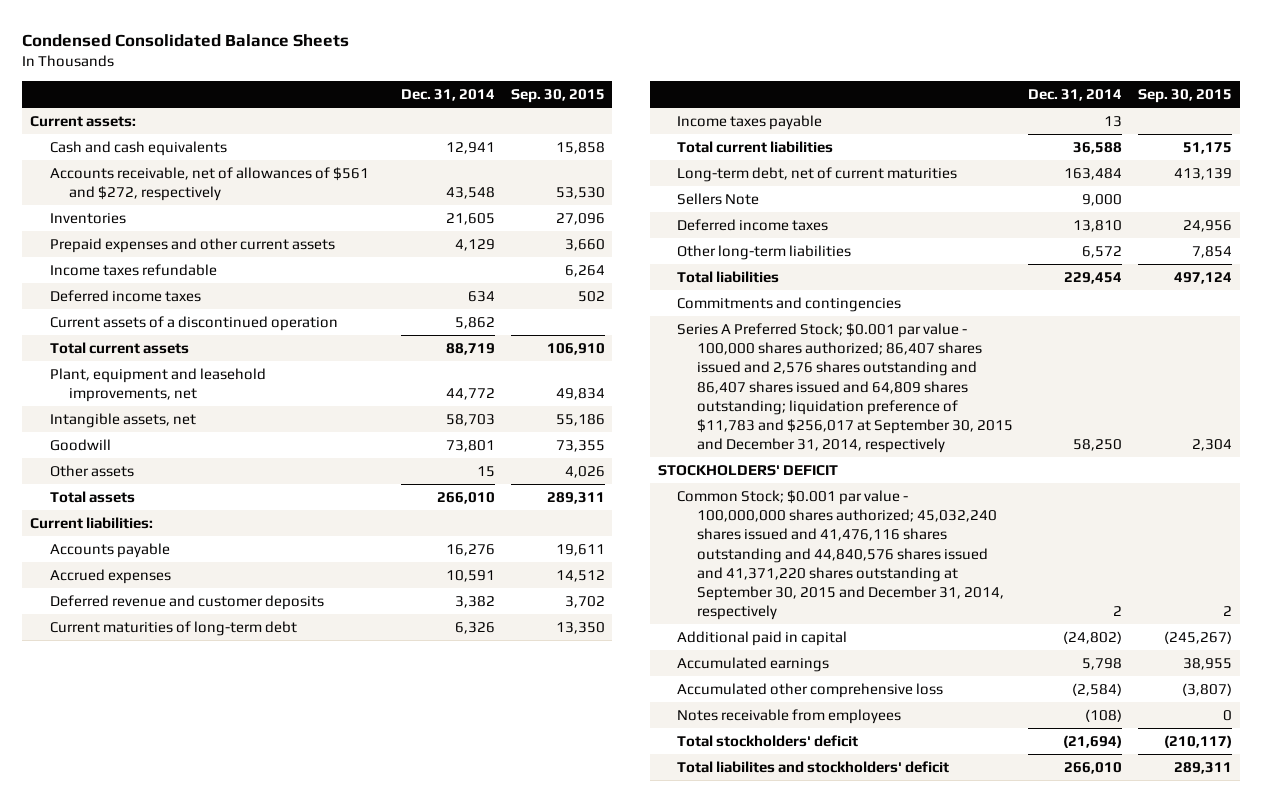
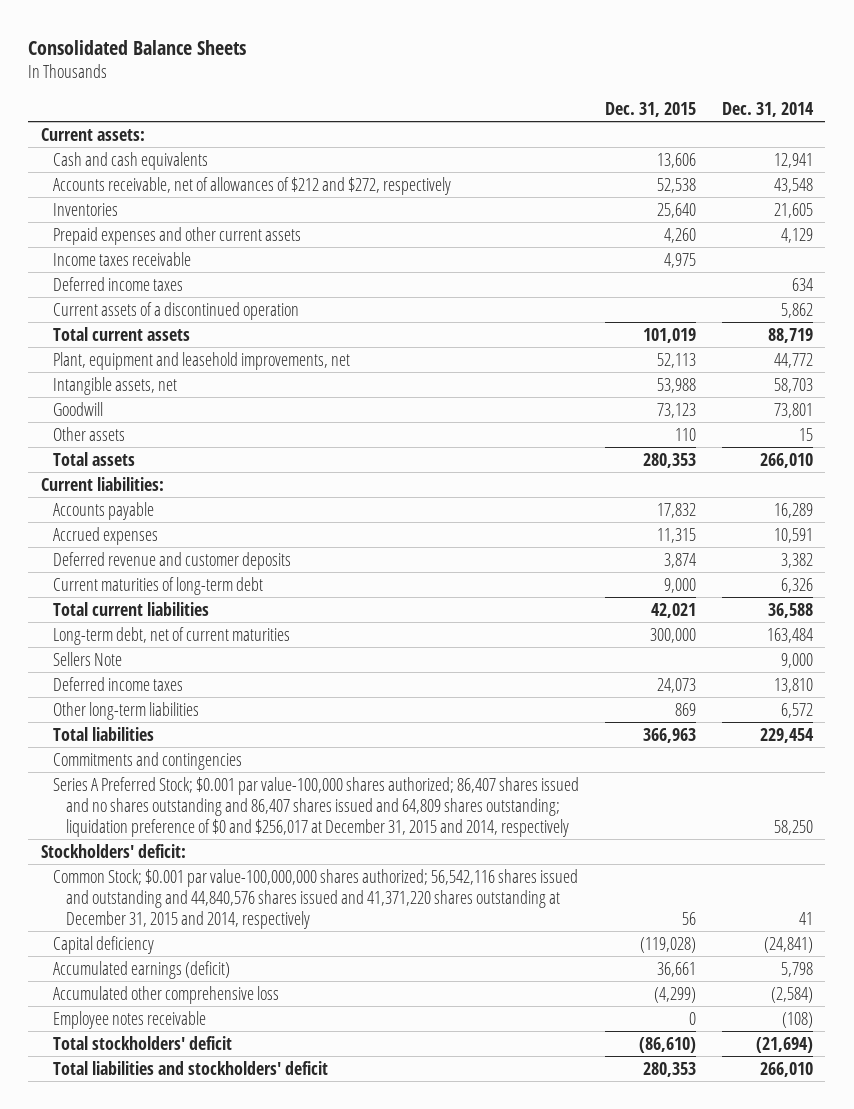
- Condensed Consolidated Balance Sheets
+ Consolidated Balance Sheets
- | Dec. 31, 2014 | Sep. 30, 2015
+ | Dec. 31, 2015 | Dec. 31, 2014
- Accounts receivable, net of allowances of $561 and $272, respectively | 43,548 | 53,530
+ Accounts receivable, net of allowances of $212 and $272, respectively | 52,538 | 43,548
- Income taxes refundable | | 6,264
+ Income taxes receivable | 4,975 |
- Accounts payable | 16,276 | 19,611
+ Accounts payable | 17,832 | 16,289
- Income taxes payable | 13 |
- Series A Preferred Stock; $0.001 par value - 100,000 shares authorized; 86,407 shares issued and 2,576 shares outstanding and 86,407 shares issued and 64,809 shares outstanding; liquidation preference of $11,783 and $256,017 at September 30, 2015 and December 31, 2014, respectively | 58,250 | 2,304
- STOCKHOLDERS' DEFICIT
- Common Stock; $0.001 par value - 100,000,000 shares authorized; 45,032,240 shares issued and 41,476,116 shares outstanding and 44,840,576 shares issued and 41,371,220 shares outstanding at September 30, 2015 and December 31, 2014, respectively | 2 | 2
- Additional paid in capital | (24,802) | (245,267)
- Accumulated earnings | 5,798 | 38,955
+ Series A Preferred Stock; $0.001 par value-100,000 shares authorized; 86,407 shares issued and no shares outstanding and 86,407 shares issued and 64,809 shares outstanding; liquidation preference of $0 and $256,017 at December 31, 2015 and 2014, respectively | | 58,250
+ Stockholders' deficit:
+ Common Stock; $0.001 par value-100,000,000 shares authorized; 56,542,116 shares issued and outstanding and 44,840,576 shares issued and 41,371,220 shares outstanding at December 31, 2015 and 2014, respectively | 56 | 41
+ Capital deficiency | (119,028) | (24,841)
+ Accumulated earnings (deficit) | 36,661 | 5,798
- Notes receivable from employees | (108) | 0
+ Employee notes receivable | 0 | (108)
- Total liabilites and stockholders' deficit | 266,010 | 289,311
+ Total liabilities and stockholders' deficit | 280,353 | 266,010

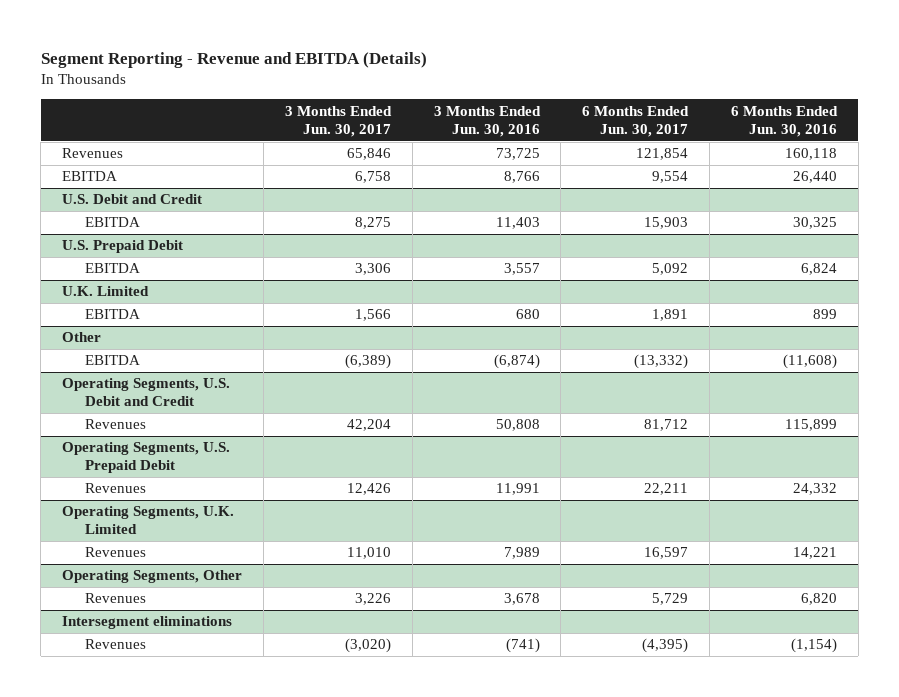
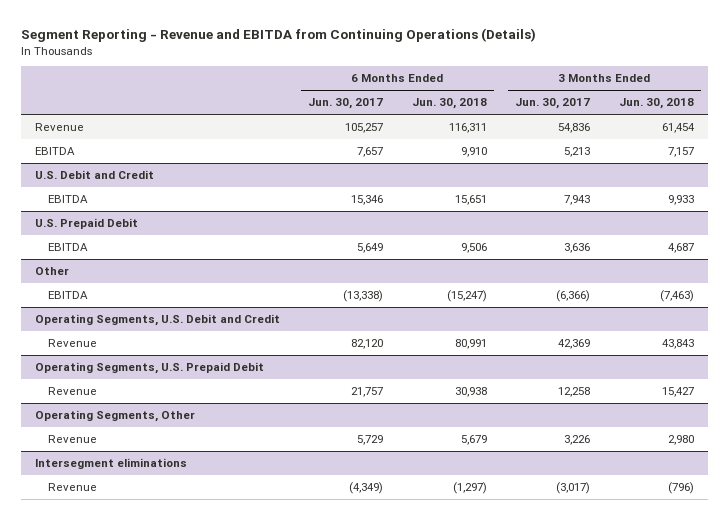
- Segment Reporting - Revenue and EBITDA (Details)
+ Segment Reporting - Revenue and EBITDA from Continuing Operations (Details)
- | 3 Months Ended Jun. 30, 2017 | 3 Months Ended Jun. 30, 2016 | 6 Months Ended Jun. 30, 2017 | 6 Months Ended Jun. 30, 2016
+ | 6 Months Ended Jun. 30, 2017 | 6 Months Ended Jun. 30, 2018 | 3 Months Ended Jun. 30, 2017 | 3 Months Ended Jun. 30, 2018
- Revenues | 65,846 | 73,725 | 121,854 | 160,118
- EBITDA | 6,758 | 8,766 | 9,554 | 26,440
+ Revenue | 105,257 | 116,311 | 54,836 | 61,454
+ EBITDA | 7,657 | 9,910 | 5,213 | 7,157
@ U.S. Debit and Credit
- EBITDA | 8,275 | 11,403 | 15,903 | 30,325
+ EBITDA | 15,346 | 15,651 | 7,943 | 9,933
@ U.S. Prepaid Debit
- EBITDA | 3,306 | 3,557 | 5,092 | 6,824
- U.K. Limited
- EBITDA | 1,566 | 680 | 1,891 | 899
@ U.S. Prepaid Debit
+ EBITDA | 5,649 | 9,506 | 3,636 | 4,687
@ Other
- EBITDA | (6,389) | (6,874) | (13,332) | (11,608)
+ EBITDA | (13,338) | (15,247) | (6,366) | (7,463)
@ Operating Segments, U.S. Debit and Credit
- Revenues | 42,204 | 50,808 | 81,712 | 115,899
+ Revenue | 82,120 | 80,991 | 42,369 | 43,843
@ Operating Segments, U.S. Prepaid Debit
- Revenues | 12,426 | 11,991 | 22,211 | 24,332
- Operating Segments, U.K. Limited
- Revenues | 11,010 | 7,989 | 16,597 | 14,221
@ Operating Segments, U.S. Prepaid Debit
+ Revenue | 21,757 | 30,938 | 12,258 | 15,427
@ Operating Segments, Other
- Revenues | 3,226 | 3,678 | 5,729 | 6,820
+ Revenue | 5,729 | 5,679 | 3,226 | 2,980
@ Intersegment eliminations
- Revenues | (3,020) | (741) | (4,395) | (1,154)
+ Revenue | (4,349) | (1,297) | (3,017) | (796)

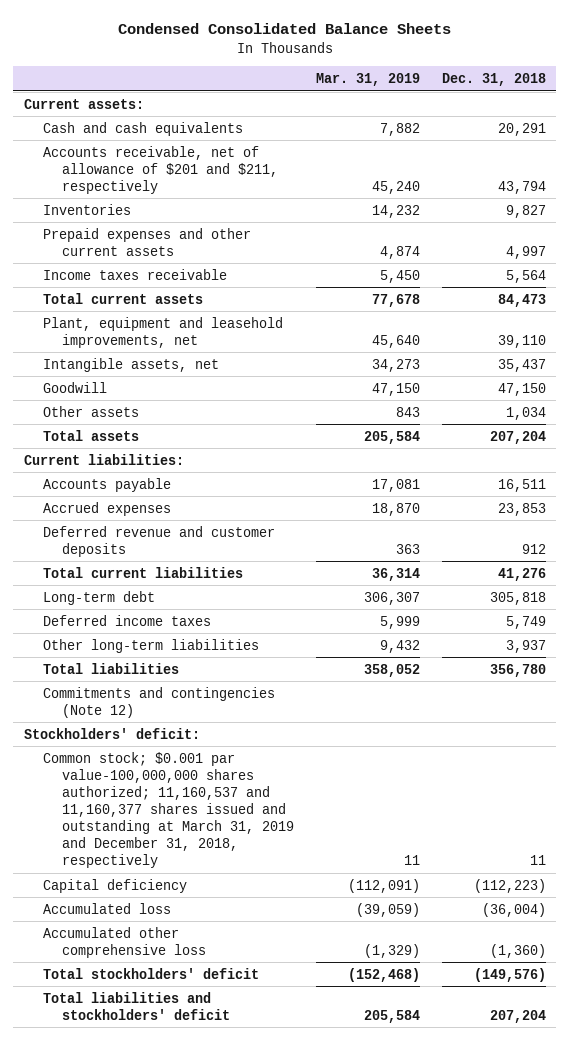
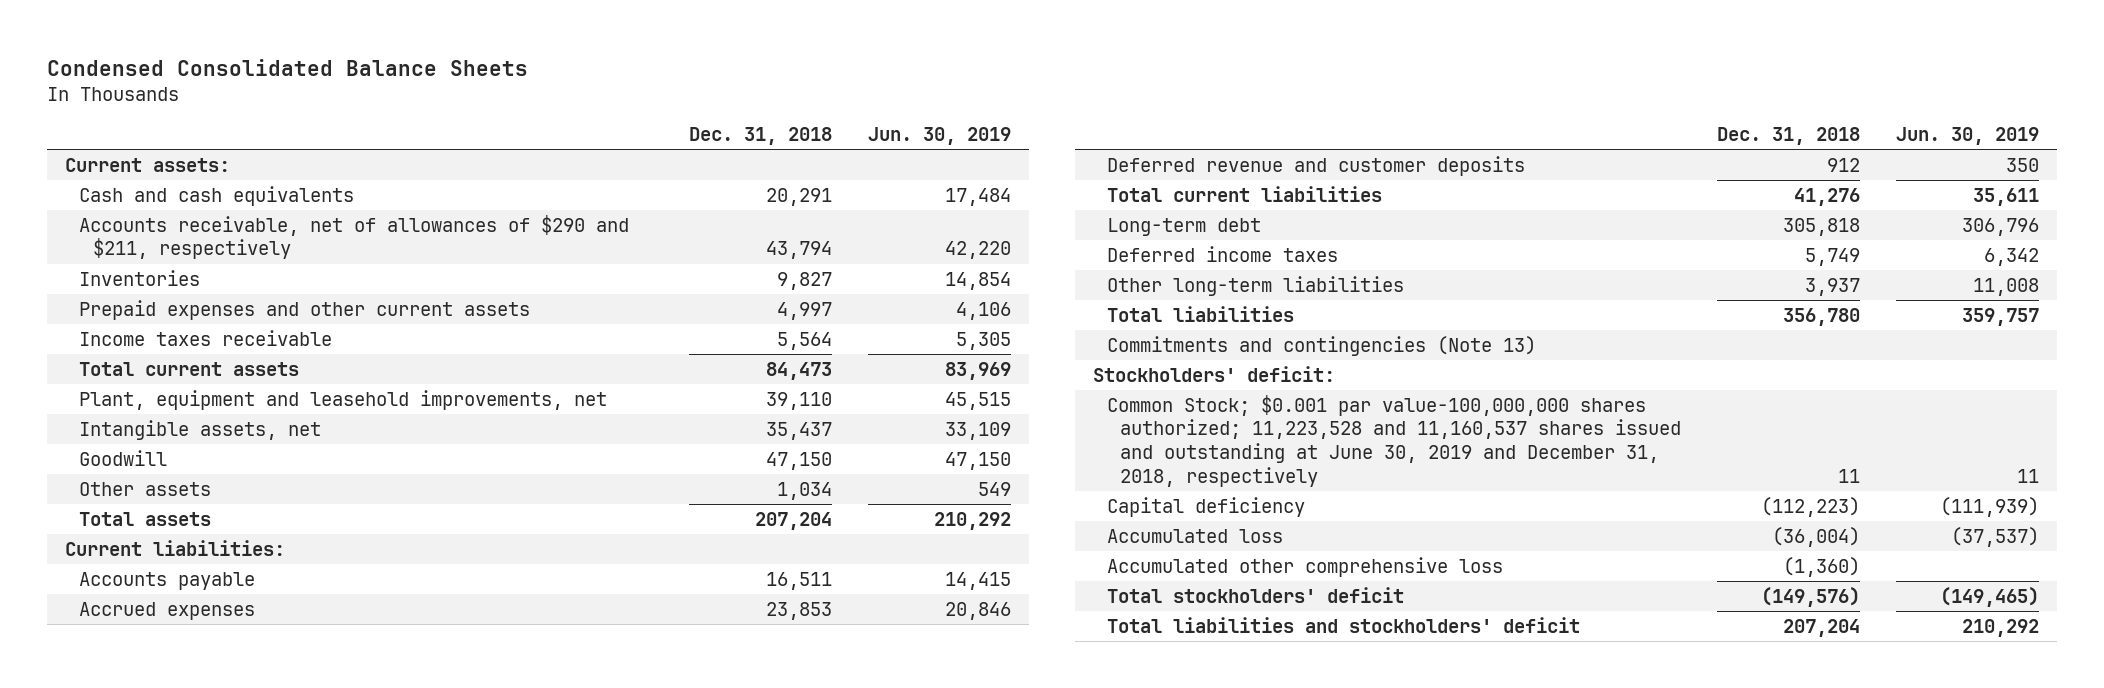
- | Mar. 31, 2019 | Dec. 31, 2018
+ | Dec. 31, 2018 | Jun. 30, 2019
- Accounts receivable, net of allowance of $201 and $211, respectively | 45,240 | 43,794
+ Accounts receivable, net of allowances of $290 and $211, respectively | 43,794 | 42,220
- Commitments and contingencies (Note 12)
+ Commitments and contingencies (Note 13)
- Common stock; $0.001 par value-100,000,000 shares authorized; 11,160,537 and 11,160,377 shares issued and outstanding at March 31, 2019 and December 31, 2018, respectively | 11 | 11
+ Common Stock; $0.001 par value-100,000,000 shares authorized; 11,223,528 and 11,160,537 shares issued and outstanding at June 30, 2019 and December 31, 2018, respectively | 11 | 11

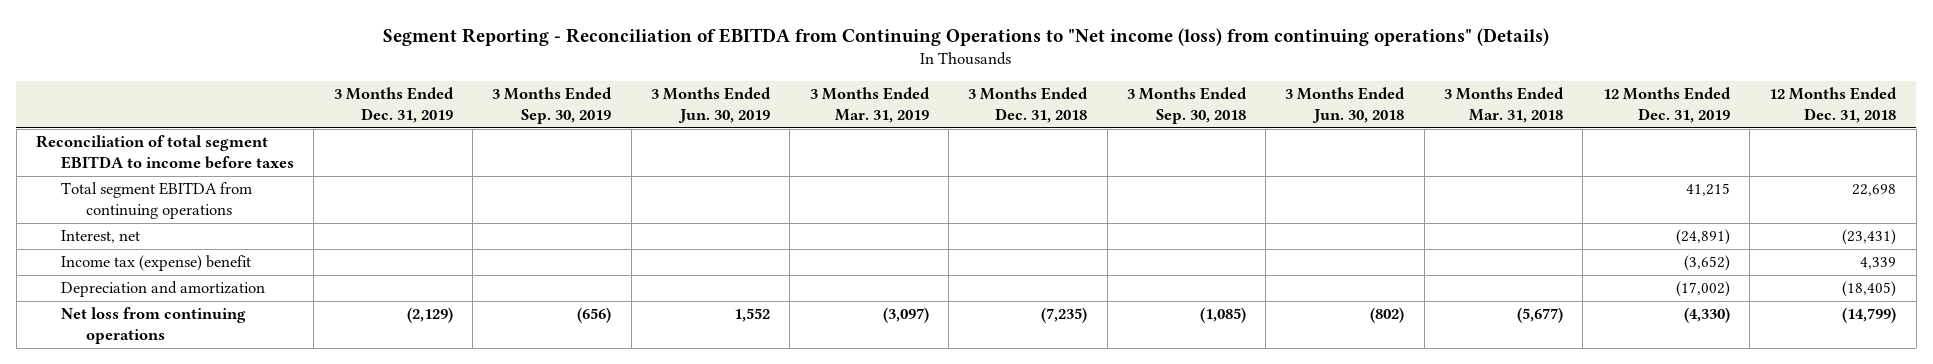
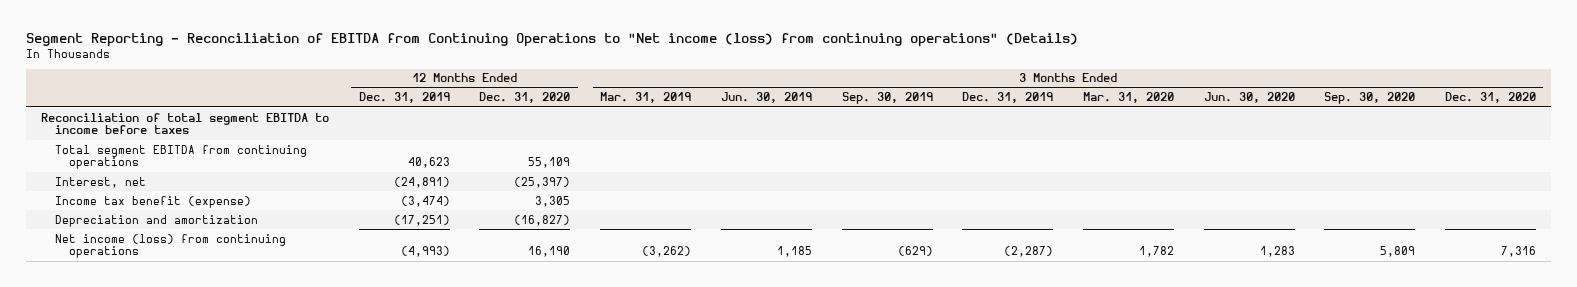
- | 3 Months Ended Dec. 31, 2019 | 3 Months Ended Sep. 30, 2019 | 3 Months Ended Jun. 30, 2019 | 3 Months Ended Mar. 31, 2019 | 3 Months Ended Dec. 31, 2018 | 3 Months Ended Sep. 30, 2018 | 3 Months Ended Jun. 30, 2018 | 3 Months Ended Mar. 31, 2018 | 12 Months Ended Dec. 31, 2019 | 12 Months Ended Dec. 31, 2018
+ | 12 Months Ended Dec. 31, 2019 | 12 Months Ended Dec. 31, 2020 | 3 Months Ended Mar. 31, 2019 | 3 Months Ended Jun. 30, 2019 | 3 Months Ended Sep. 30, 2019 | 3 Months Ended Dec. 31, 2019 | 3 Months Ended Mar. 31, 2020 | 3 Months Ended Jun. 30, 2020 | 3 Months Ended Sep. 30, 2020 | 3 Months Ended Dec. 31, 2020
- Total segment EBITDA from continuing operations | | | | | | | | | 41,215 | 22,698
+ Total segment EBITDA from continuing operations | 40,623 | 55,109 | | | | | | | |
- Income tax (expense) benefit | | | | | | | | | (3,652) | 4,339
- Depreciation and amortization | | | | | | | | | (17,002) | (18,405)
- Net loss from continuing operations | (2,129) | (656) | 1,552 | (3,097) | (7,235) | (1,085) | (802) | (5,677) | (4,330) | (14,799)
+ Income tax benefit (expense) | (3,474) | 3,305 | | | | | | | |
+ Depreciation and amortization | (17,251) | (16,827) | | | | | | | |
+ Net income (loss) from continuing operations | (4,993) | 16,190 | (3,262) | 1,185 | (629) | (2,287) | 1,782 | 1,283 | 5,809 | 7,316

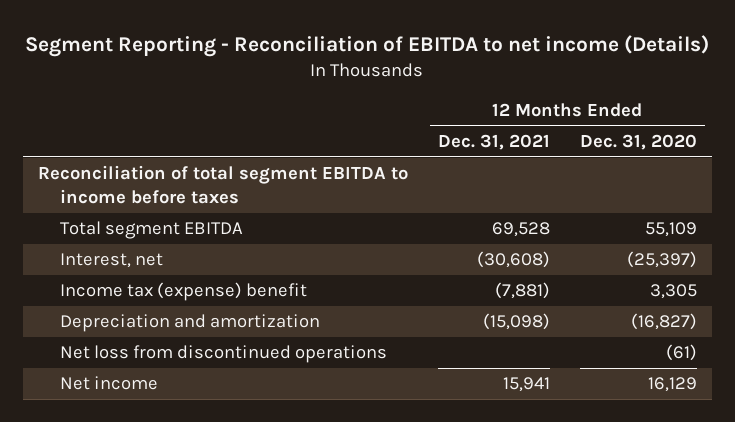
- Segment Reporting - Reconciliation of EBITDA from Continuing Operations to "Net income (loss) from continuing operations" (Details)
+ Segment Reporting - Reconciliation of EBITDA to net income (Details)
- | 12 Months Ended Dec. 31, 2019 | 12 Months Ended Dec. 31, 2020 | 3 Months Ended Mar. 31, 2019 | 3 Months Ended Jun. 30, 2019 | 3 Months Ended Sep. 30, 2019 | 3 Months Ended Dec. 31, 2019 | 3 Months Ended Mar. 31, 2020 | 3 Months Ended Jun. 30, 2020 | 3 Months Ended Sep. 30, 2020 | 3 Months Ended Dec. 31, 2020
+ | 12 Months Ended Dec. 31, 2021 | 12 Months Ended Dec. 31, 2020
- Total segment EBITDA from continuing operations | 40,623 | 55,109 | | | | | | | |
+ Total segment EBITDA | 69,528 | 55,109
- Income tax benefit (expense) | (3,474) | 3,305 | | | | | | | |
+ Income tax (expense) benefit | (7,881) | 3,305
- Net income (loss) from continuing operations | (4,993) | 16,190 | (3,262) | 1,185 | (629) | (2,287) | 1,782 | 1,283 | 5,809 | 7,316
+ Net loss from discontinued operations | | (61)
+ Net income | 15,941 | 16,129

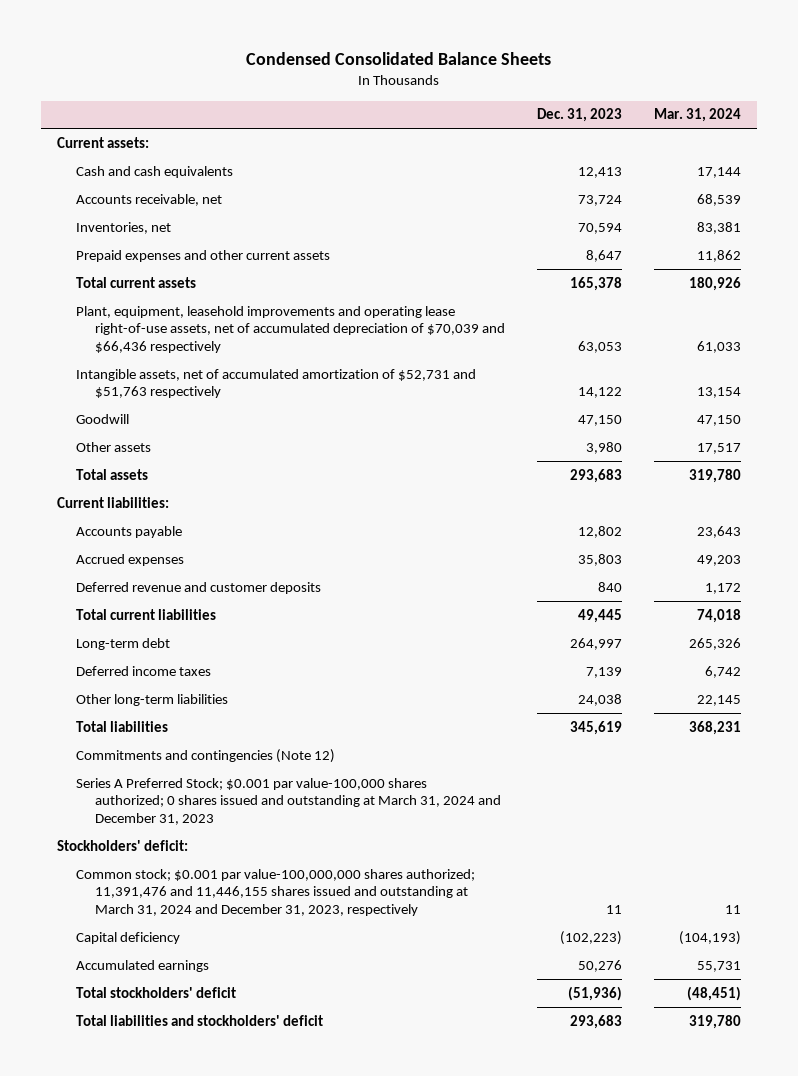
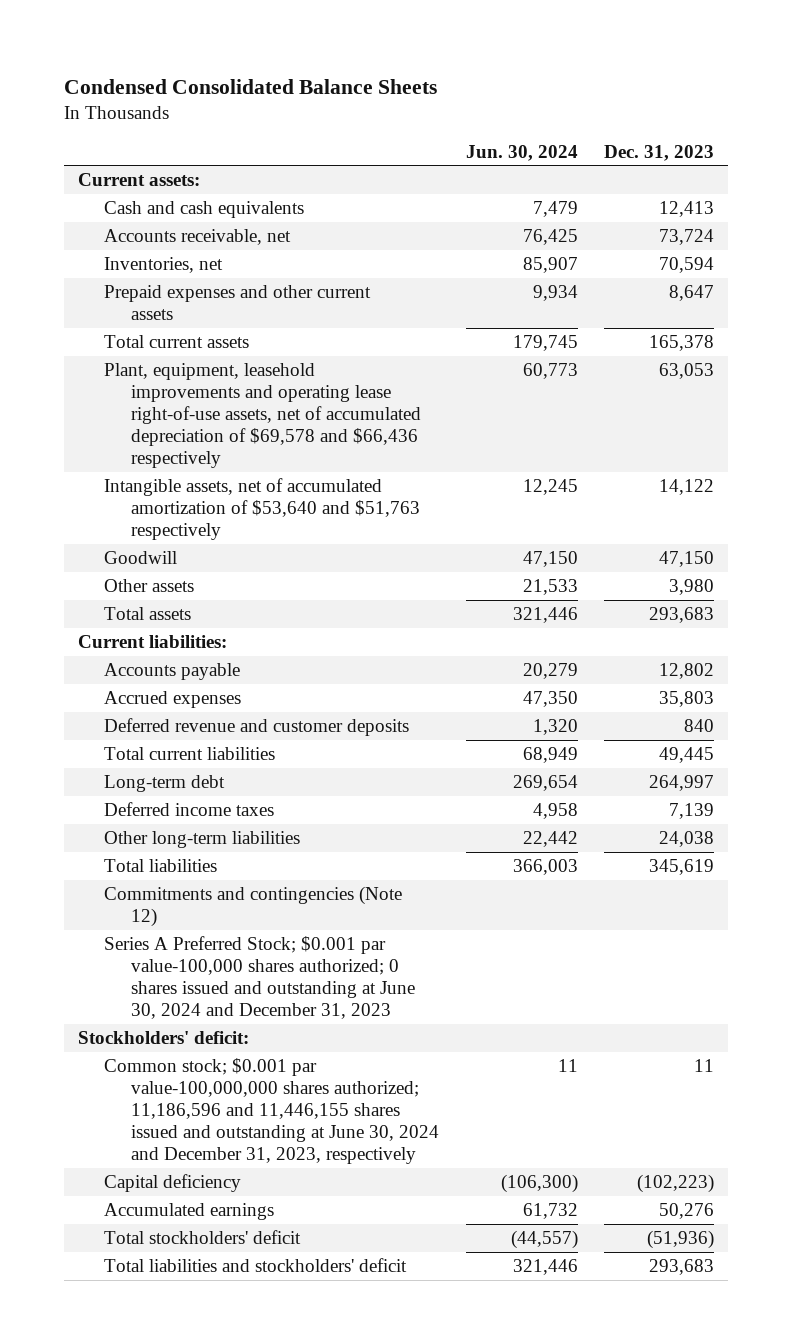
- | Dec. 31, 2023 | Mar. 31, 2024
+ | Jun. 30, 2024 | Dec. 31, 2023
- Plant, equipment, leasehold improvements and operating lease right-of-use assets, net of accumulated depreciation of $70,039 and $66,436 respectively | 63,053 | 61,033
- Intangible assets, net of accumulated amortization of $52,731 and $51,763 respectively | 14,122 | 13,154
+ Plant, equipment, leasehold improvements and operating lease right-of-use assets, net of accumulated depreciation of $69,578 and $66,436 respectively | 60,773 | 63,053
+ Intangible assets, net of accumulated amortization of $53,640 and $51,763 respectively | 12,245 | 14,122
- Series A Preferred Stock; $0.001 par value-100,000 shares authorized; 0 shares issued and outstanding at March 31, 2024 and December 31, 2023
+ Series A Preferred Stock; $0.001 par value-100,000 shares authorized; 0 shares issued and outstanding at June 30, 2024 and December 31, 2023
- Common stock; $0.001 par value-100,000,000 shares authorized; 11,391,476 and 11,446,155 shares issued and outstanding at March 31, 2024 and December 31, 2023, respectively | 11 | 11
+ Common stock; $0.001 par value-100,000,000 shares authorized; 11,186,596 and 11,446,155 shares issued and outstanding at June 30, 2024 and December 31, 2023, respectively | 11 | 11

